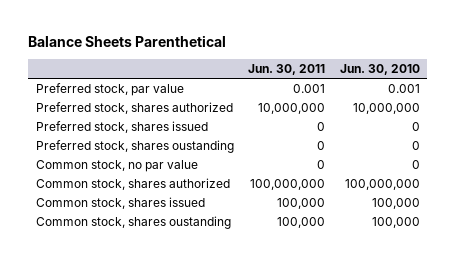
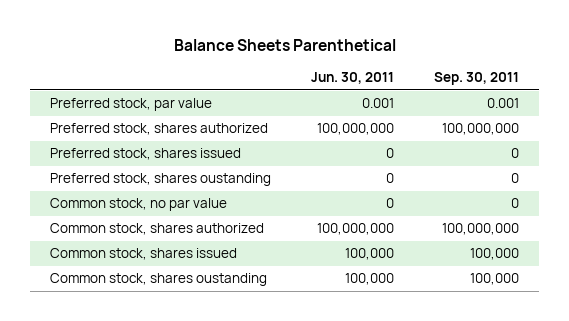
- | Jun. 30, 2011 | Jun. 30, 2010
+ | Jun. 30, 2011 | Sep. 30, 2011
- Preferred stock, shares authorized | 10,000,000 | 10,000,000
+ Preferred stock, shares authorized | 100,000,000 | 100,000,000

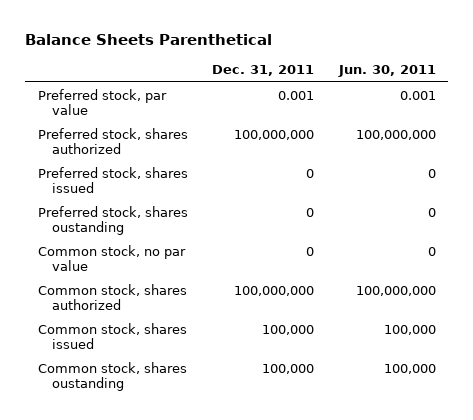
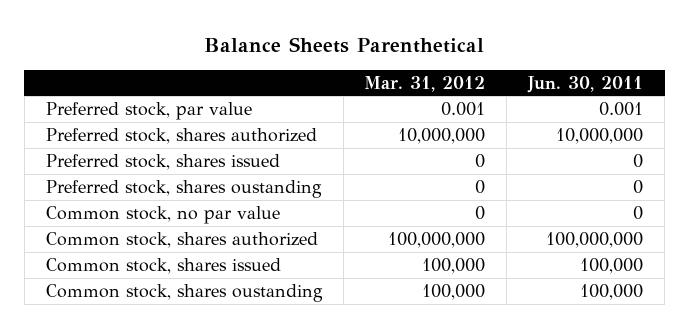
- | Dec. 31, 2011 | Jun. 30, 2011
+ | Mar. 31, 2012 | Jun. 30, 2011
- Preferred stock, shares authorized | 100,000,000 | 100,000,000
+ Preferred stock, shares authorized | 10,000,000 | 10,000,000

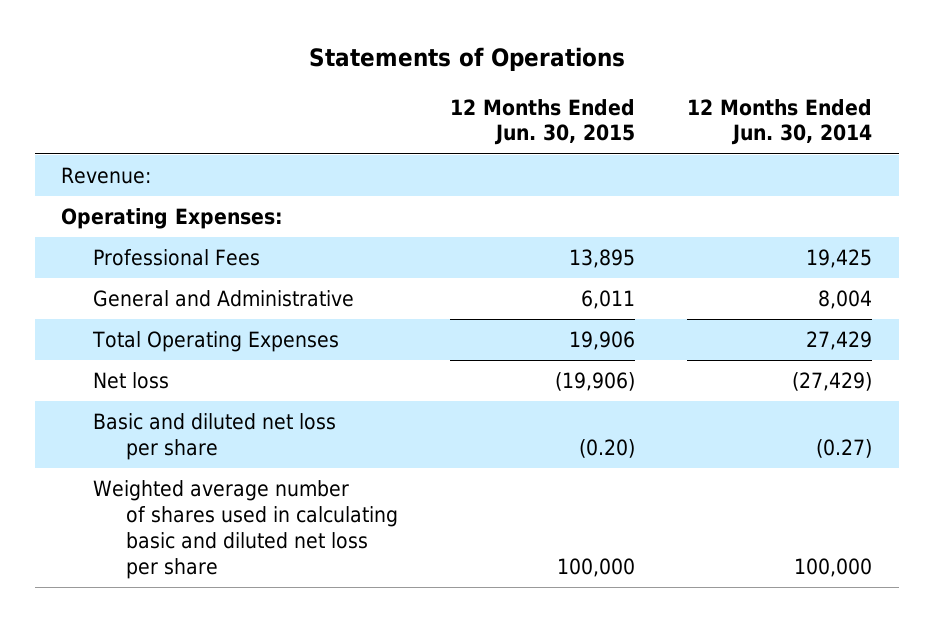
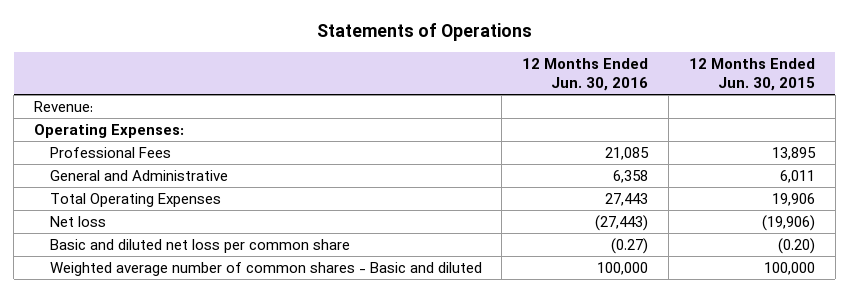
- | 12 Months Ended Jun. 30, 2015 | 12 Months Ended Jun. 30, 2014
+ | 12 Months Ended Jun. 30, 2016 | 12 Months Ended Jun. 30, 2015
- Basic and diluted net loss per share | (0.20) | (0.27)
- Weighted average number of shares used in calculating basic and diluted net loss per share | 100,000 | 100,000
+ Basic and diluted net loss per common share | (0.27) | (0.20)
+ Weighted average number of common shares - Basic and diluted | 100,000 | 100,000

